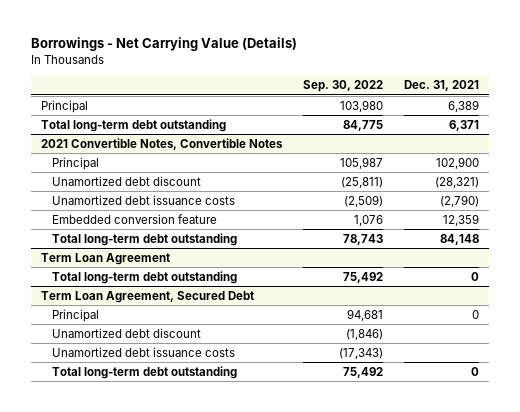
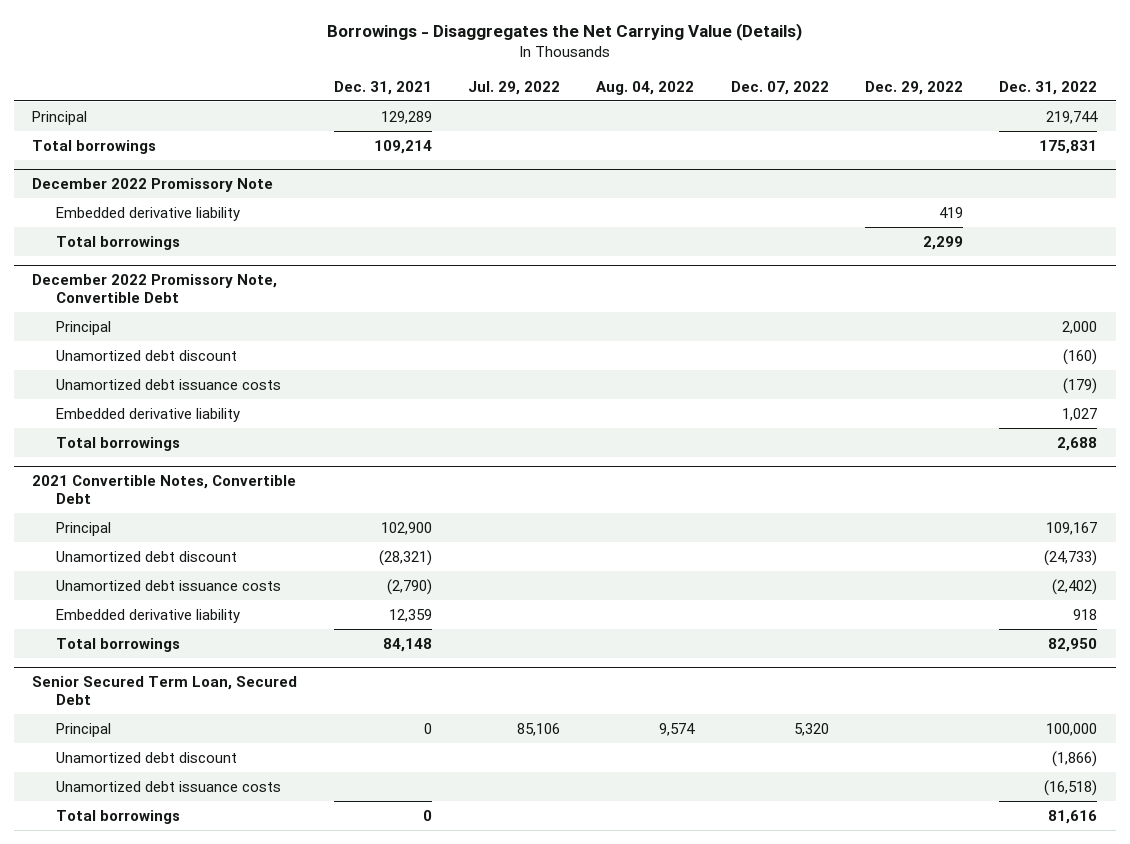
- Borrowings - Net Carrying Value (Details)
+ Borrowings - Disaggregates the Net Carrying Value (Details)
- | Sep. 30, 2022 | Dec. 31, 2021
+ | Dec. 31, 2021 | Jul. 29, 2022 | Aug. 04, 2022 | Dec. 07, 2022 | Dec. 29, 2022 | Dec. 31, 2022
- Principal | 103,980 | 6,389
- Total long-term debt outstanding | 84,775 | 6,371
- 2021 Convertible Notes, Convertible Notes
+ Principal | 129,289 | | | | | 219,744
+ Total borrowings | 109,214 | | | | | 175,831
+ December 2022 Promissory Note
+ Embedded derivative liability | | | | | 419 |
+ Total borrowings | | | | | 2,299 |
+ December 2022 Promissory Note, Convertible Debt
+ Principal | | | | | | 2,000
+ Unamortized debt discount | | | | | | (160)
+ Unamortized debt issuance costs | | | | | | (179)
+ Embedded derivative liability | | | | | | 1,027
+ Total borrowings | | | | | | 2,688
+ 2021 Convertible Notes, Convertible Debt
- Embedded conversion feature | 1,076 | 12,359
- Total long-term debt outstanding | 78,743 | 84,148
- Term Loan Agreement
- Total long-term debt outstanding | 75,492 | 0
- Term Loan Agreement, Secured Debt
+ Embedded derivative liability | 12,359 | | | | | 918
+ Total borrowings | 84,148 | | | | | 82,950
+ Senior Secured Term Loan, Secured Debt
- Total long-term debt outstanding | 75,492 | 0
+ Total borrowings | 0 | | | | | 81,616

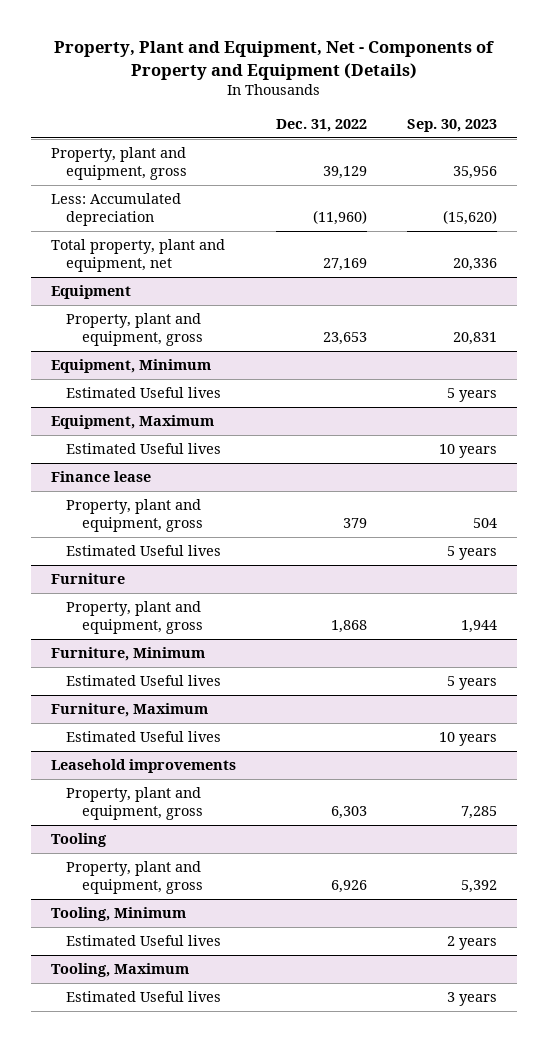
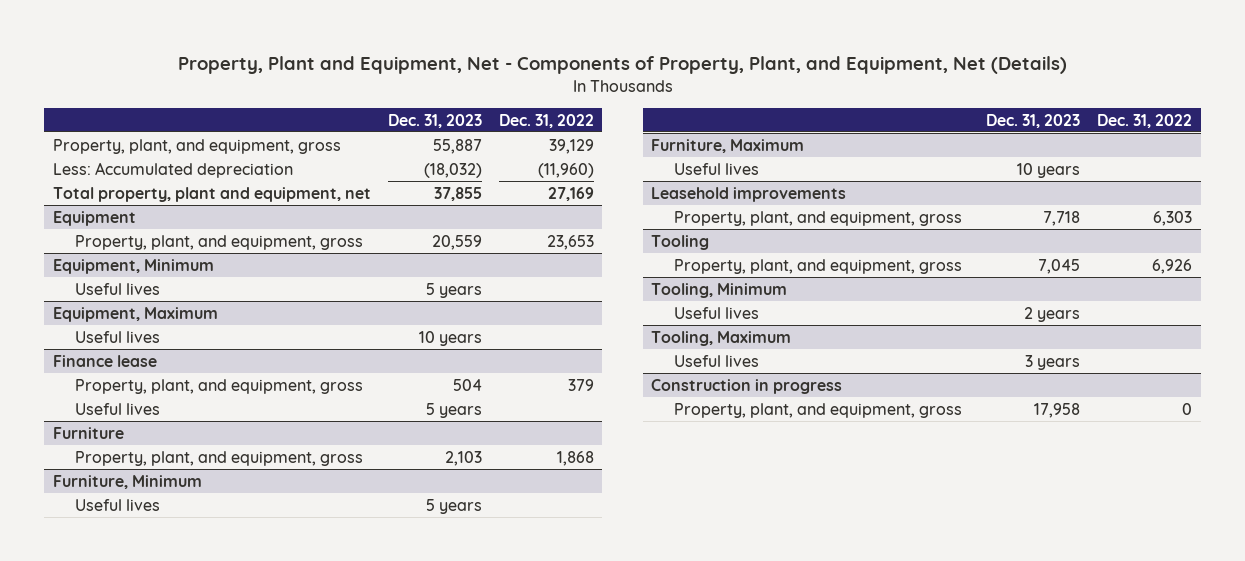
- Property, Plant and Equipment, Net - Components of Property and Equipment (Details)
+ Property, Plant and Equipment, Net - Components of Property, Plant, and Equipment, Net (Details)
- | Dec. 31, 2022 | Sep. 30, 2023
+ | Dec. 31, 2023 | Dec. 31, 2022
- Property, plant and equipment, gross | 39,129 | 35,956
+ Property, plant, and equipment, gross | 55,887 | 39,129
@ Equipment
- Property, plant and equipment, gross | 23,653 | 20,831
+ Property, plant, and equipment, gross | 20,559 | 23,653
@ Equipment, Minimum
- Estimated Useful lives | | 5 years
+ Useful lives | 5 years |
@ Equipment, Maximum
- Estimated Useful lives | | 10 years
+ Useful lives | 10 years |
@ Finance lease
- Property, plant and equipment, gross | 379 | 504
- Estimated Useful lives | | 5 years
+ Property, plant, and equipment, gross | 504 | 379
+ Useful lives | 5 years |
@ Furniture
- Property, plant and equipment, gross | 1,868 | 1,944
+ Property, plant, and equipment, gross | 2,103 | 1,868
@ Furniture, Minimum
- Estimated Useful lives | | 5 years
+ Useful lives | 5 years |
@ Furniture, Maximum
- Estimated Useful lives | | 10 years
+ Useful lives | 10 years |
@ Leasehold improvements
- Property, plant and equipment, gross | 6,303 | 7,285
+ Property, plant, and equipment, gross | 7,718 | 6,303
@ Tooling
- Property, plant and equipment, gross | 6,926 | 5,392
+ Property, plant, and equipment, gross | 7,045 | 6,926
@ Tooling, Minimum
- Estimated Useful lives | | 2 years
+ Useful lives | 2 years |
@ Tooling, Maximum
- Estimated Useful lives | | 3 years
+ Useful lives | 3 years |
+ Construction in progress
+ Property, plant, and equipment, gross | 17,958 | 0

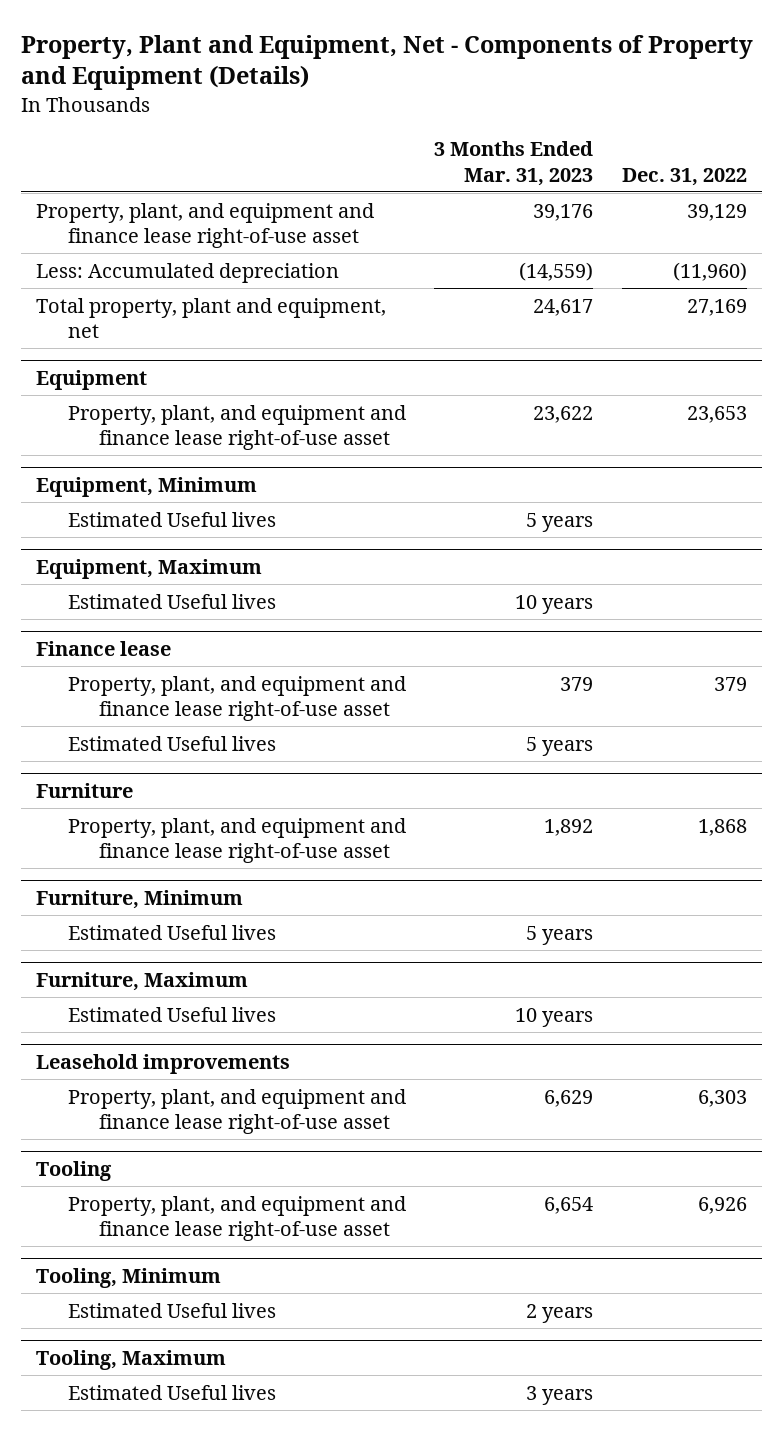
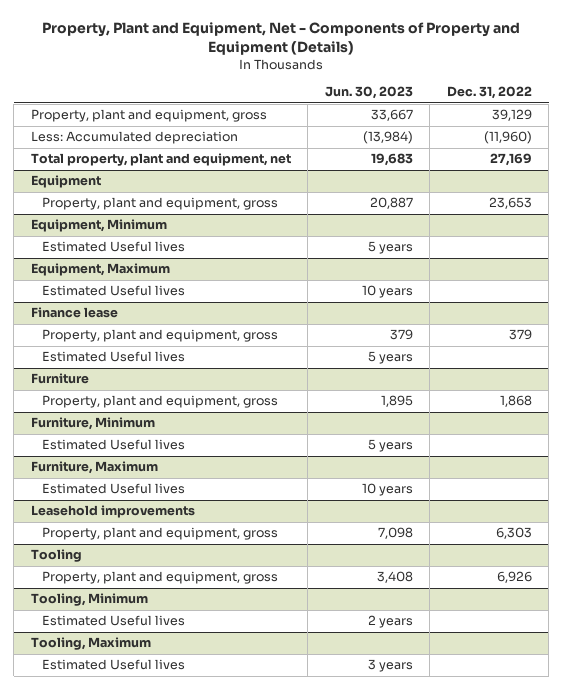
- | 3 Months Ended Mar. 31, 2023 | Dec. 31, 2022
+ | Jun. 30, 2023 | Dec. 31, 2022
- Property, plant, and equipment and finance lease right-of-use asset | 39,176 | 39,129
+ Property, plant and equipment, gross | 33,667 | 39,129
@ Equipment
- Property, plant, and equipment and finance lease right-of-use asset | 23,622 | 23,653
+ Property, plant and equipment, gross | 20,887 | 23,653
@ Finance lease
- Property, plant, and equipment and finance lease right-of-use asset | 379 | 379
+ Property, plant and equipment, gross | 379 | 379
@ Furniture
- Property, plant, and equipment and finance lease right-of-use asset | 1,892 | 1,868
+ Property, plant and equipment, gross | 1,895 | 1,868
@ Leasehold improvements
- Property, plant, and equipment and finance lease right-of-use asset | 6,629 | 6,303
+ Property, plant and equipment, gross | 7,098 | 6,303
@ Tooling
- Property, plant, and equipment and finance lease right-of-use asset | 6,654 | 6,926
+ Property, plant and equipment, gross | 3,408 | 6,926

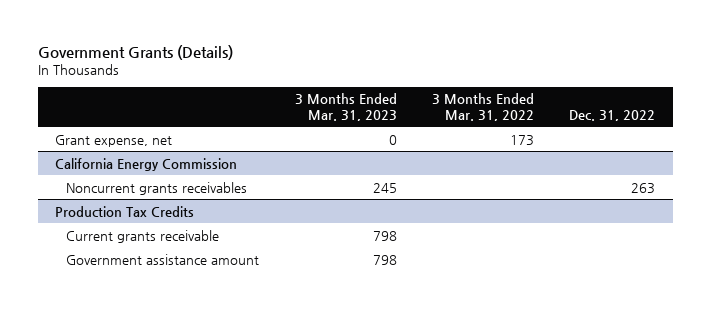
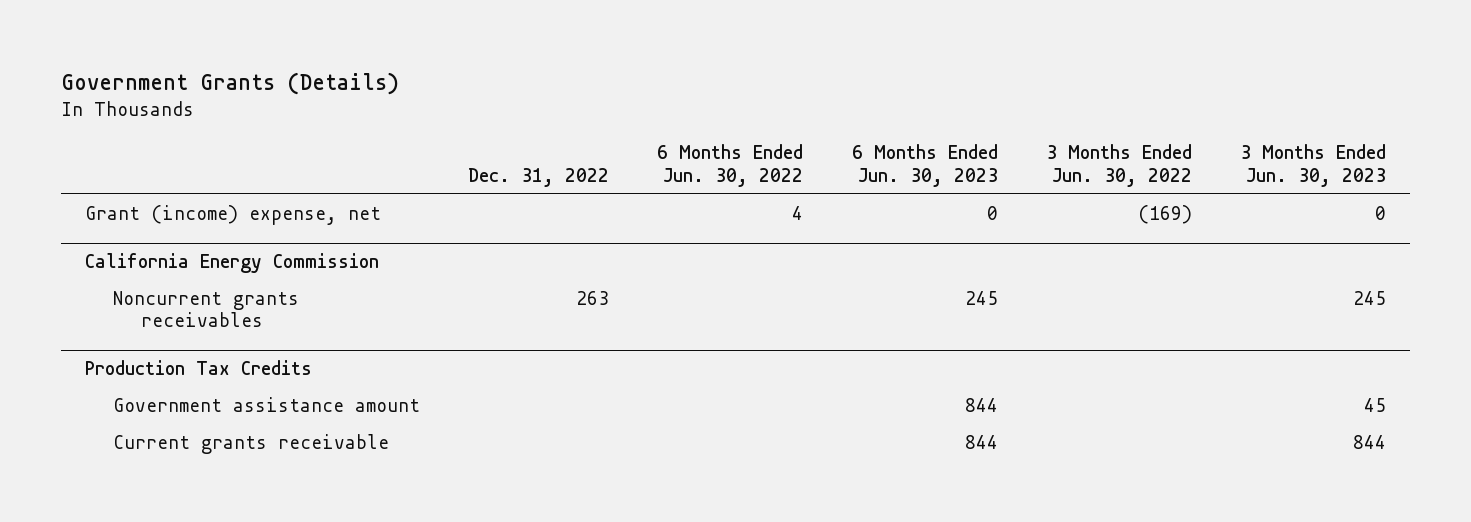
- | 3 Months Ended Mar. 31, 2023 | 3 Months Ended Mar. 31, 2022 | Dec. 31, 2022
+ | Dec. 31, 2022 | 6 Months Ended Jun. 30, 2022 | 6 Months Ended Jun. 30, 2023 | 3 Months Ended Jun. 30, 2022 | 3 Months Ended Jun. 30, 2023
- Grant expense, net | 0 | 173 |
+ Grant (income) expense, net | | 4 | 0 | (169) | 0
@ Production Tax Credits
moved down: Current grants receivable | | | 844 | | 844

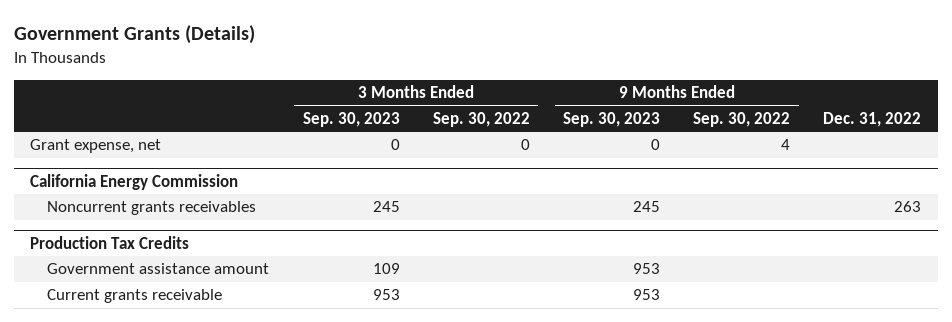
- | Dec. 31, 2022 | 6 Months Ended Jun. 30, 2022 | 6 Months Ended Jun. 30, 2023 | 3 Months Ended Jun. 30, 2022 | 3 Months Ended Jun. 30, 2023
+ | 3 Months Ended Sep. 30, 2023 | 3 Months Ended Sep. 30, 2022 | 9 Months Ended Sep. 30, 2023 | 9 Months Ended Sep. 30, 2022 | Dec. 31, 2022
- Grant (income) expense, net | | 4 | 0 | (169) | 0
+ Grant expense, net | 0 | 0 | 0 | 4 |

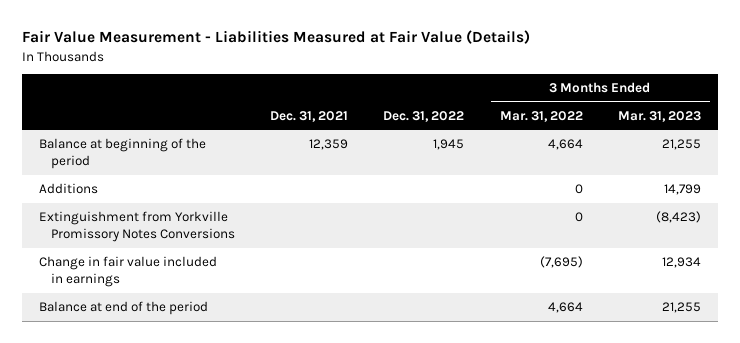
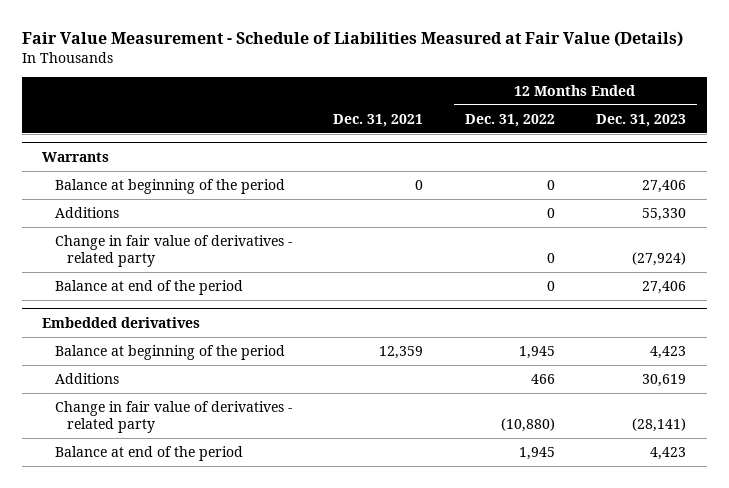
- Fair Value Measurement - Liabilities Measured at Fair Value (Details)
+ Fair Value Measurement - Schedule of Liabilities Measured at Fair Value (Details)
- | Dec. 31, 2021 | Dec. 31, 2022 | 3 Months Ended Mar. 31, 2022 | 3 Months Ended Mar. 31, 2023
+ | Dec. 31, 2021 | 12 Months Ended Dec. 31, 2022 | 12 Months Ended Dec. 31, 2023
+ Warrants
+ Balance at beginning of the period | 0 | 0 | 27,406
+ Additions | | 0 | 55,330
+ Change in fair value of derivatives - related party | | 0 | (27,924)
+ Balance at end of the period | | 0 | 27,406
+ Embedded derivatives
- Extinguishment from Yorkville Promissory Notes Conversions | | | 0 | (8,423)
- Change in fair value included in earnings | | | (7,695) | 12,934
+ Change in fair value of derivatives - related party | | (10,880) | (28,141)

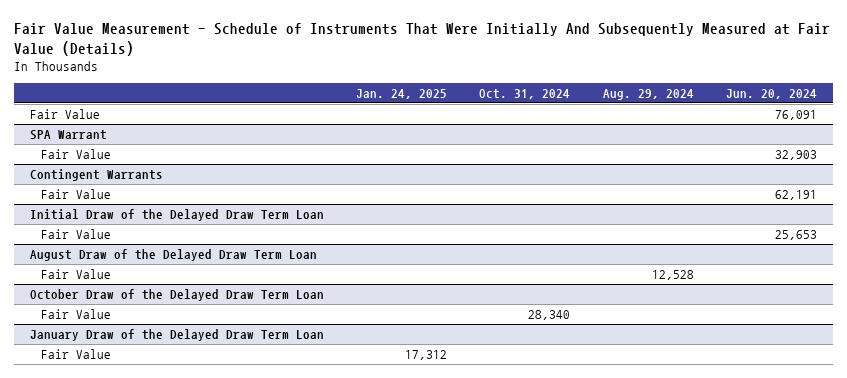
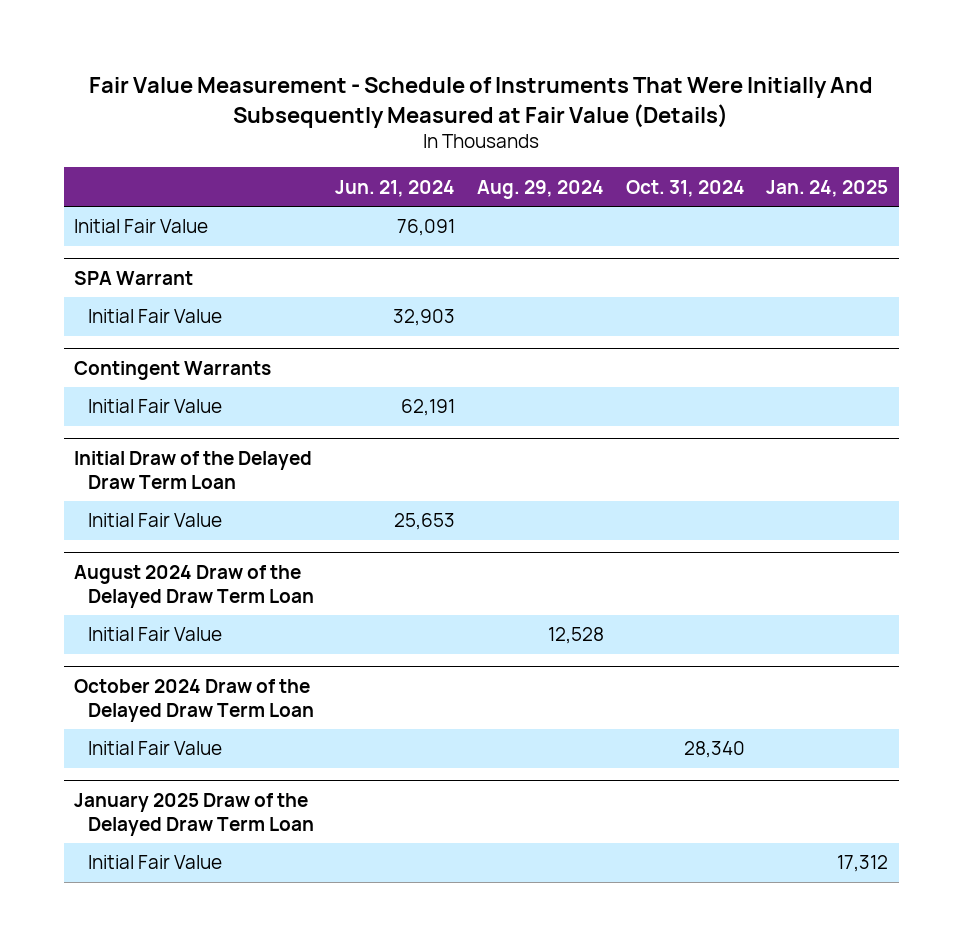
- | Jan. 24, 2025 | Oct. 31, 2024 | Aug. 29, 2024 | Jun. 20, 2024
+ | Jun. 21, 2024 | Aug. 29, 2024 | Oct. 31, 2024 | Jan. 24, 2025
- Fair Value | | | | 76,091
+ Initial Fair Value | 76,091 | | |
@ SPA Warrant
- Fair Value | | | | 32,903
+ Initial Fair Value | 32,903 | | |
@ Contingent Warrants
- Fair Value | | | | 62,191
+ Initial Fair Value | 62,191 | | |
@ Initial Draw of the Delayed Draw Term Loan
- Fair Value | | | | 25,653
- August Draw of the Delayed Draw Term Loan
- Fair Value | | | 12,528 |
- October Draw of the Delayed Draw Term Loan
- Fair Value | | 28,340 | |
- January Draw of the Delayed Draw Term Loan
- Fair Value | 17,312 | | |
@ Initial Draw of the Delayed Draw Term Loan
+ Initial Fair Value | 25,653 | | |
+ August 2024 Draw of the Delayed Draw Term Loan
+ Initial Fair Value | | 12,528 | |
+ October 2024 Draw of the Delayed Draw Term Loan
+ Initial Fair Value | | | 28,340 |
+ January 2025 Draw of the Delayed Draw Term Loan
+ Initial Fair Value | | | | 17,312

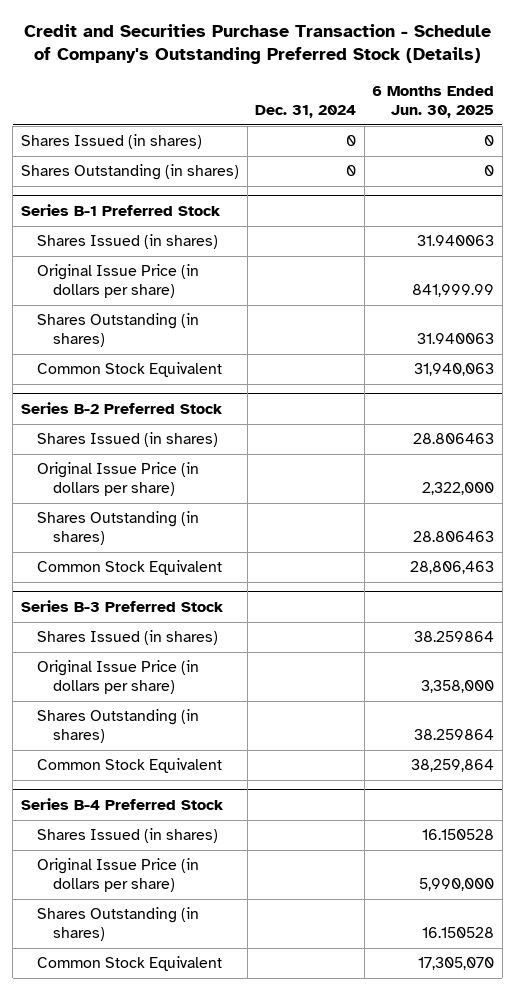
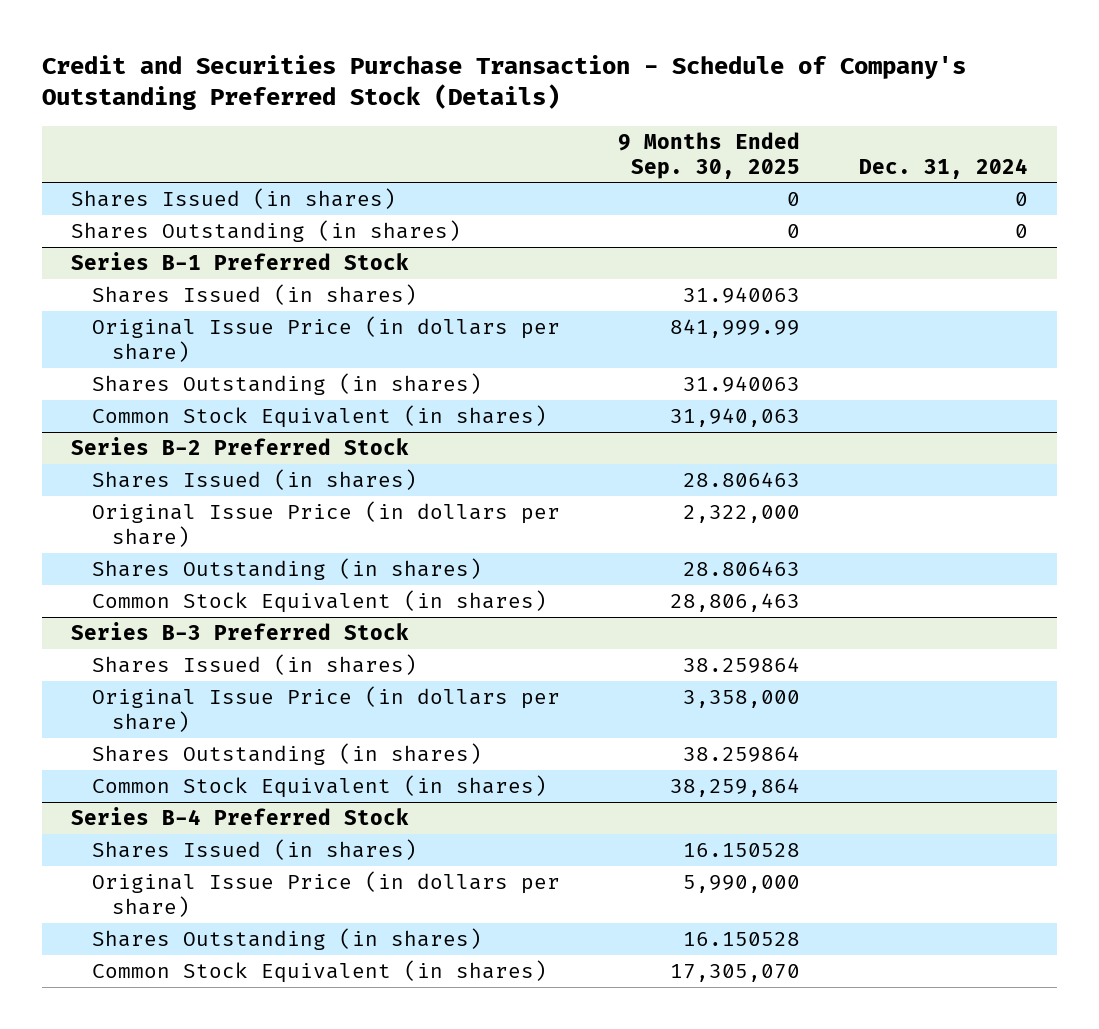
- | Dec. 31, 2024 | 6 Months Ended Jun. 30, 2025
+ | 9 Months Ended Sep. 30, 2025 | Dec. 31, 2024
@ Series B-1 Preferred Stock
- Common Stock Equivalent | | 31,940,063
+ Common Stock Equivalent (in shares) | 31,940,063 |
@ Series B-2 Preferred Stock
- Common Stock Equivalent | | 28,806,463
+ Common Stock Equivalent (in shares) | 28,806,463 |
@ Series B-3 Preferred Stock
- Common Stock Equivalent | | 38,259,864
+ Common Stock Equivalent (in shares) | 38,259,864 |
@ Series B-4 Preferred Stock
- Common Stock Equivalent | | 17,305,070
+ Common Stock Equivalent (in shares) | 17,305,070 |

